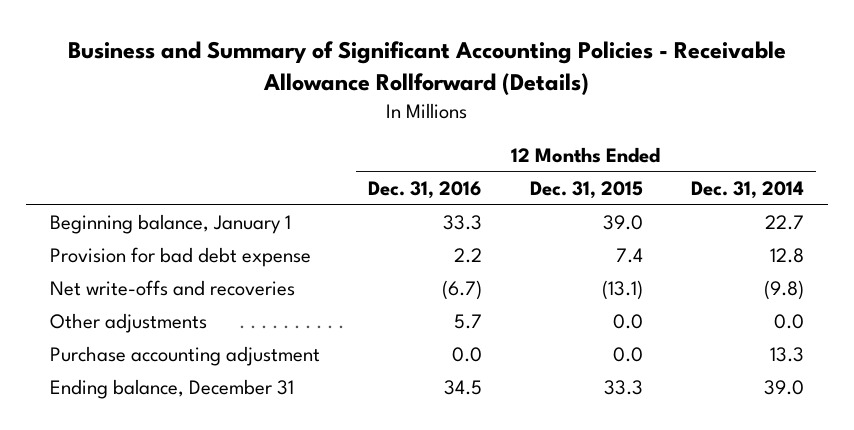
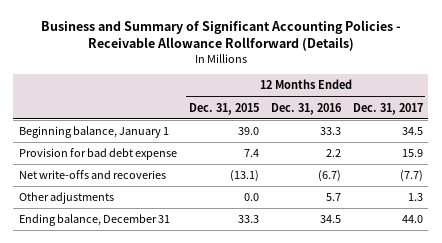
- | 12 Months Ended Dec. 31, 2016 | 12 Months Ended Dec. 31, 2015 | 12 Months Ended Dec. 31, 2014
+ | 12 Months Ended Dec. 31, 2015 | 12 Months Ended Dec. 31, 2016 | 12 Months Ended Dec. 31, 2017
- Purchase accounting adjustment | 0.0 | 0.0 | 13.3

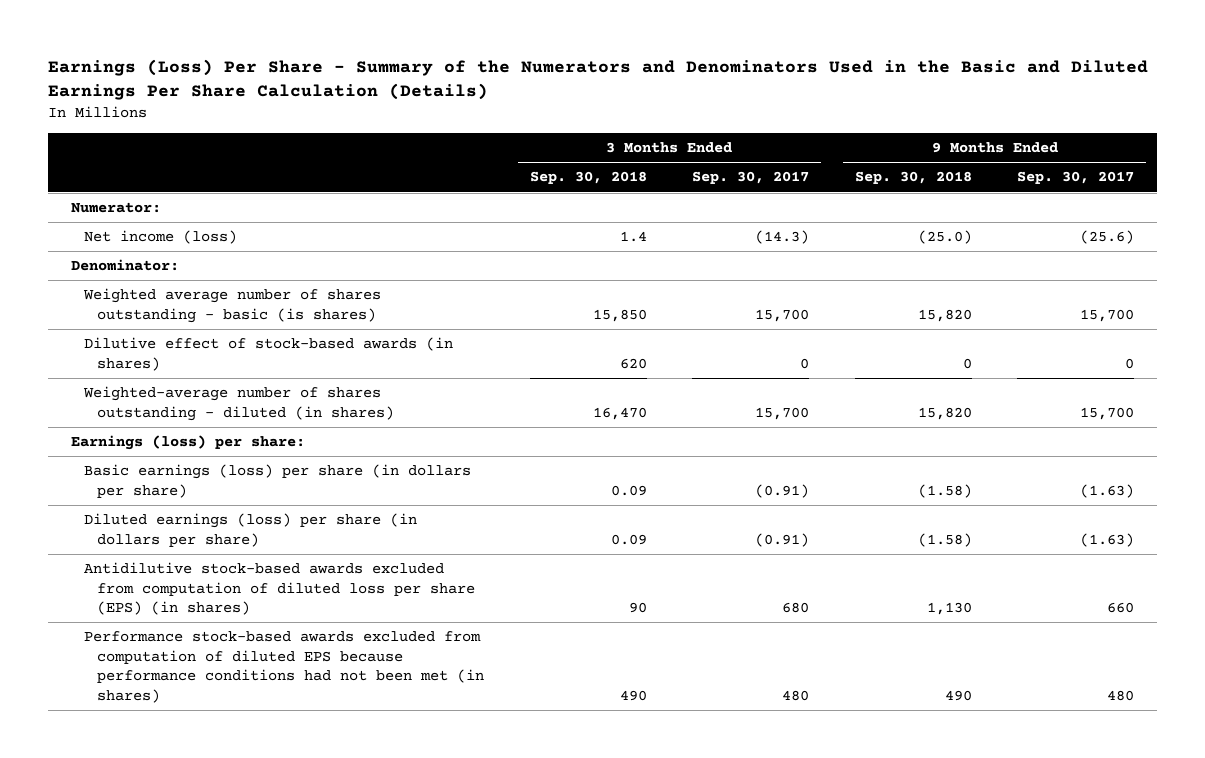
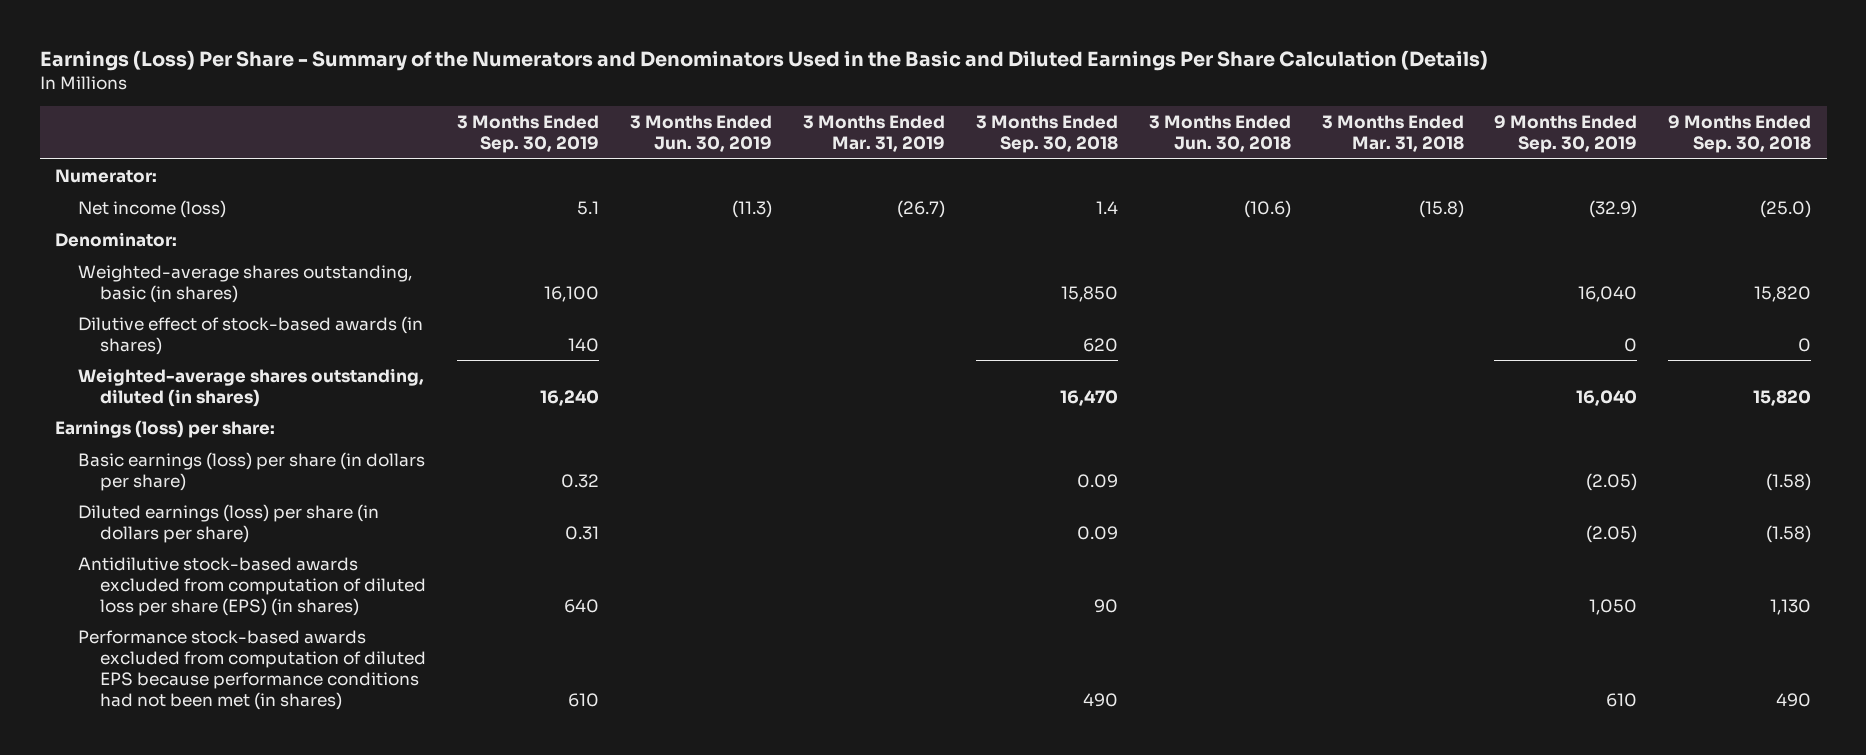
- | 3 Months Ended Sep. 30, 2018 | 3 Months Ended Sep. 30, 2017 | 9 Months Ended Sep. 30, 2018 | 9 Months Ended Sep. 30, 2017
+ | 3 Months Ended Sep. 30, 2019 | 3 Months Ended Jun. 30, 2019 | 3 Months Ended Mar. 31, 2019 | 3 Months Ended Sep. 30, 2018 | 3 Months Ended Jun. 30, 2018 | 3 Months Ended Mar. 31, 2018 | 9 Months Ended Sep. 30, 2019 | 9 Months Ended Sep. 30, 2018
- Weighted average number of shares outstanding - basic (is shares) | 15,850 | 15,700 | 15,820 | 15,700
+ Weighted-average shares outstanding, basic (in shares) | 16,100 | | | 15,850 | | | 16,040 | 15,820
- Weighted-average number of shares outstanding - diluted (in shares) | 16,470 | 15,700 | 15,820 | 15,700
+ Weighted-average shares outstanding, diluted (in shares) | 16,240 | | | 16,470 | | | 16,040 | 15,820

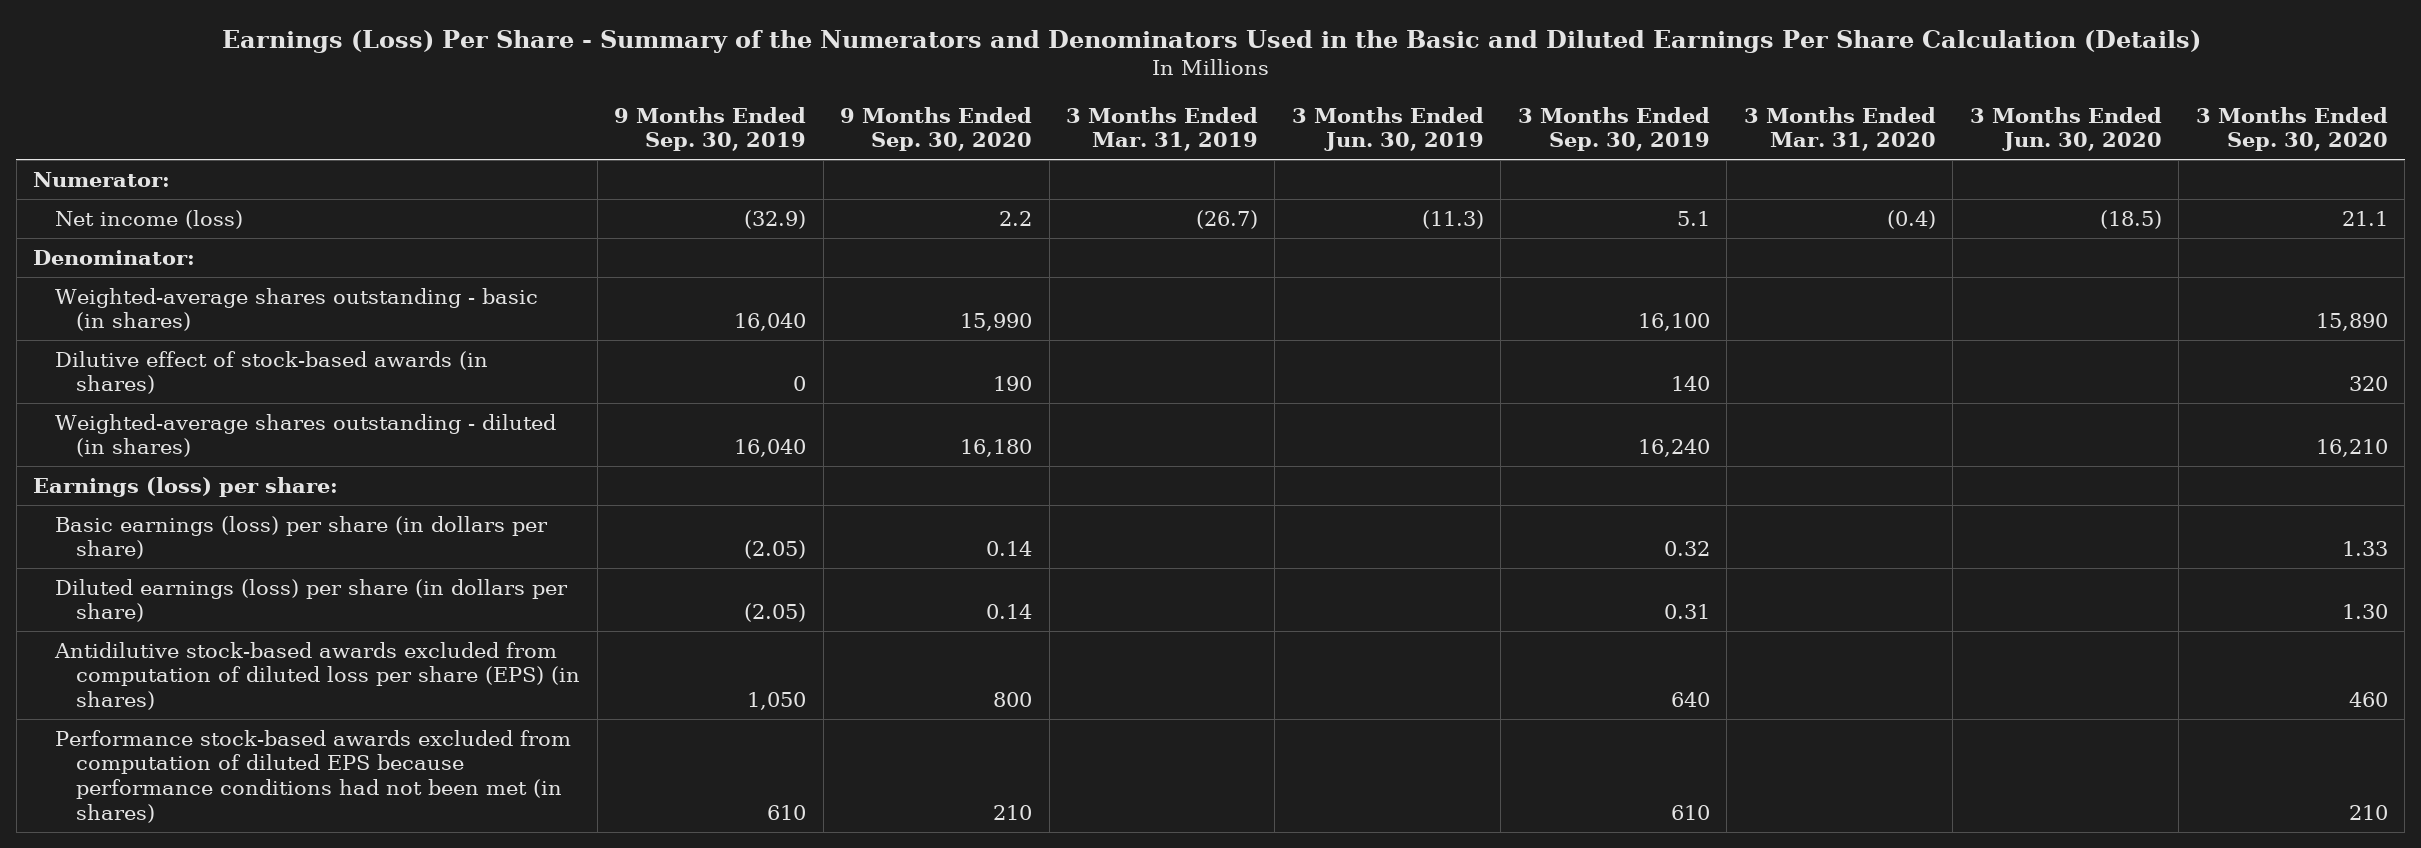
- | 3 Months Ended Sep. 30, 2019 | 3 Months Ended Jun. 30, 2019 | 3 Months Ended Mar. 31, 2019 | 3 Months Ended Sep. 30, 2018 | 3 Months Ended Jun. 30, 2018 | 3 Months Ended Mar. 31, 2018 | 9 Months Ended Sep. 30, 2019 | 9 Months Ended Sep. 30, 2018
+ | 9 Months Ended Sep. 30, 2019 | 9 Months Ended Sep. 30, 2020 | 3 Months Ended Mar. 31, 2019 | 3 Months Ended Jun. 30, 2019 | 3 Months Ended Sep. 30, 2019 | 3 Months Ended Mar. 31, 2020 | 3 Months Ended Jun. 30, 2020 | 3 Months Ended Sep. 30, 2020
- Weighted-average shares outstanding, basic (in shares) | 16,100 | | | 15,850 | | | 16,040 | 15,820
+ Weighted-average shares outstanding - basic (in shares) | 16,040 | 15,990 | | | 16,100 | | | 15,890
- Weighted-average shares outstanding, diluted (in shares) | 16,240 | | | 16,470 | | | 16,040 | 15,820
+ Weighted-average shares outstanding - diluted (in shares) | 16,040 | 16,180 | | | 16,240 | | | 16,210

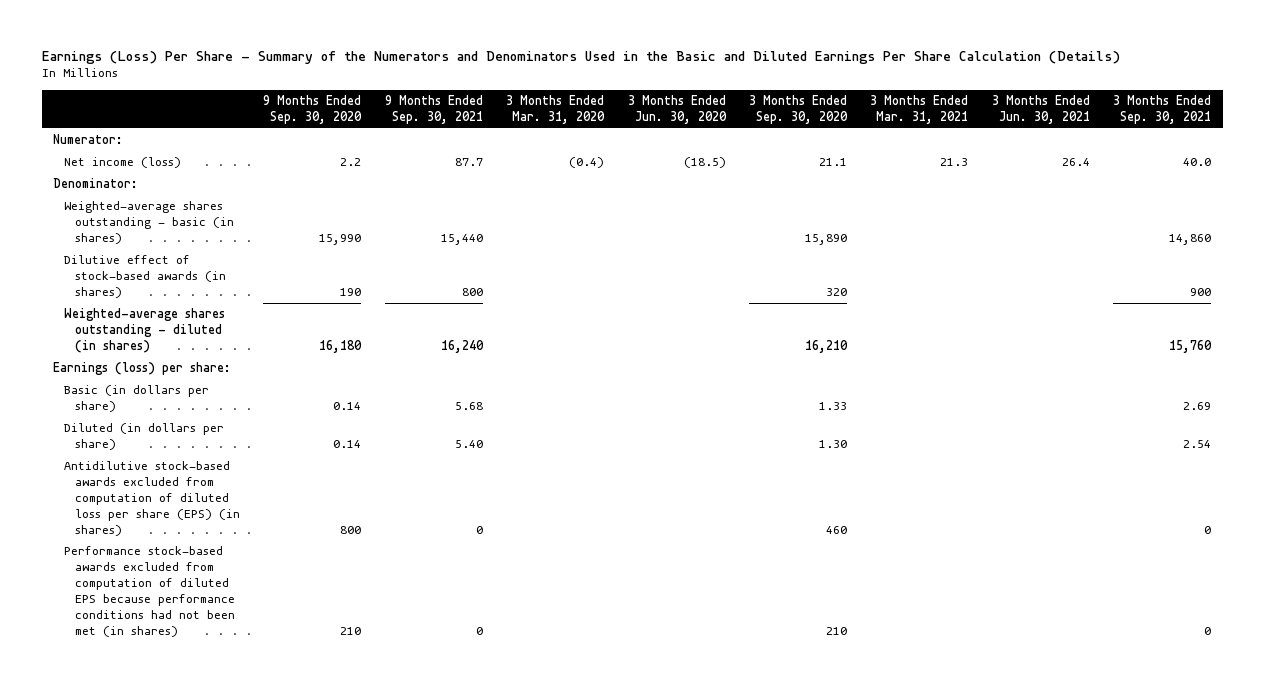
- | 9 Months Ended Sep. 30, 2019 | 9 Months Ended Sep. 30, 2020 | 3 Months Ended Mar. 31, 2019 | 3 Months Ended Jun. 30, 2019 | 3 Months Ended Sep. 30, 2019 | 3 Months Ended Mar. 31, 2020 | 3 Months Ended Jun. 30, 2020 | 3 Months Ended Sep. 30, 2020
+ | 9 Months Ended Sep. 30, 2020 | 9 Months Ended Sep. 30, 2021 | 3 Months Ended Mar. 31, 2020 | 3 Months Ended Jun. 30, 2020 | 3 Months Ended Sep. 30, 2020 | 3 Months Ended Mar. 31, 2021 | 3 Months Ended Jun. 30, 2021 | 3 Months Ended Sep. 30, 2021
- Basic earnings (loss) per share (in dollars per share) | (2.05) | 0.14 | | | 0.32 | | | 1.33
- Diluted earnings (loss) per share (in dollars per share) | (2.05) | 0.14 | | | 0.31 | | | 1.30
+ Basic (in dollars per share) | 0.14 | 5.68 | | | 1.33 | | | 2.69
+ Diluted (in dollars per share) | 0.14 | 5.40 | | | 1.30 | | | 2.54

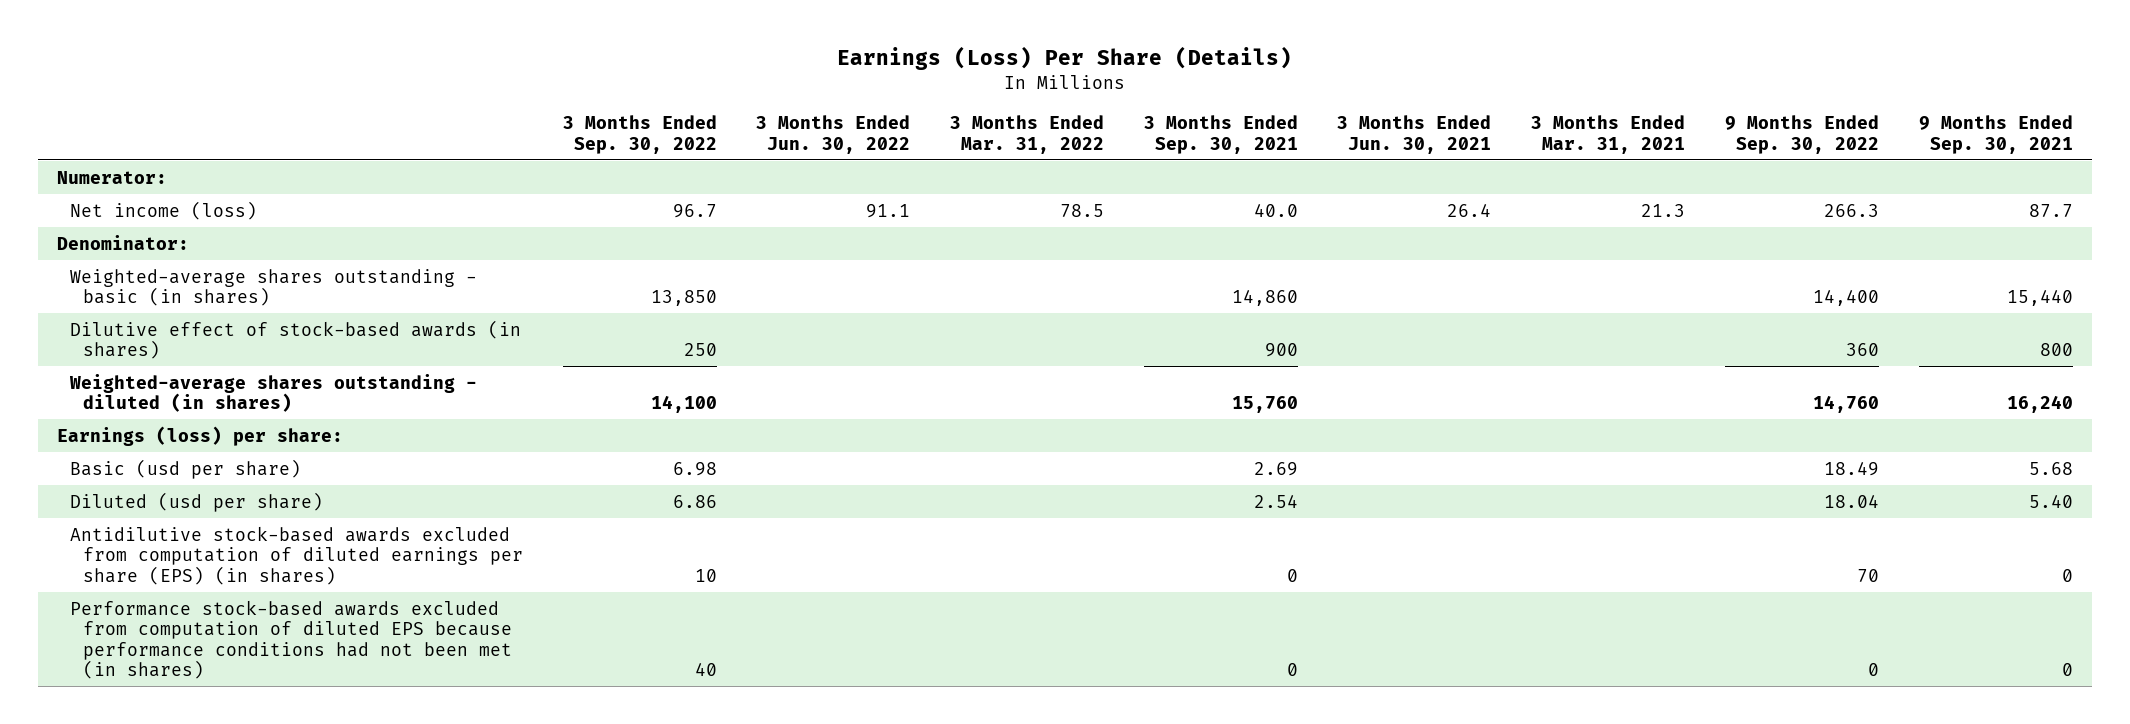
- Earnings (Loss) Per Share - Summary of the Numerators and Denominators Used in the Basic and Diluted Earnings Per Share Calculation (Details)
+ Earnings (Loss) Per Share (Details)
- | 9 Months Ended Sep. 30, 2020 | 9 Months Ended Sep. 30, 2021 | 3 Months Ended Mar. 31, 2020 | 3 Months Ended Jun. 30, 2020 | 3 Months Ended Sep. 30, 2020 | 3 Months Ended Mar. 31, 2021 | 3 Months Ended Jun. 30, 2021 | 3 Months Ended Sep. 30, 2021
+ | 3 Months Ended Sep. 30, 2022 | 3 Months Ended Jun. 30, 2022 | 3 Months Ended Mar. 31, 2022 | 3 Months Ended Sep. 30, 2021 | 3 Months Ended Jun. 30, 2021 | 3 Months Ended Mar. 31, 2021 | 9 Months Ended Sep. 30, 2022 | 9 Months Ended Sep. 30, 2021
- Basic (in dollars per share) | 0.14 | 5.68 | | | 1.33 | | | 2.69
- Diluted (in dollars per share) | 0.14 | 5.40 | | | 1.30 | | | 2.54
- Antidilutive stock-based awards excluded from computation of diluted loss per share (EPS) (in shares) | 800 | 0 | | | 460 | | | 0
+ Basic (usd per share) | 6.98 | | | 2.69 | | | 18.49 | 5.68
+ Diluted (usd per share) | 6.86 | | | 2.54 | | | 18.04 | 5.40
+ Antidilutive stock-based awards excluded from computation of diluted earnings per share (EPS) (in shares) | 10 | | | 0 | | | 70 | 0

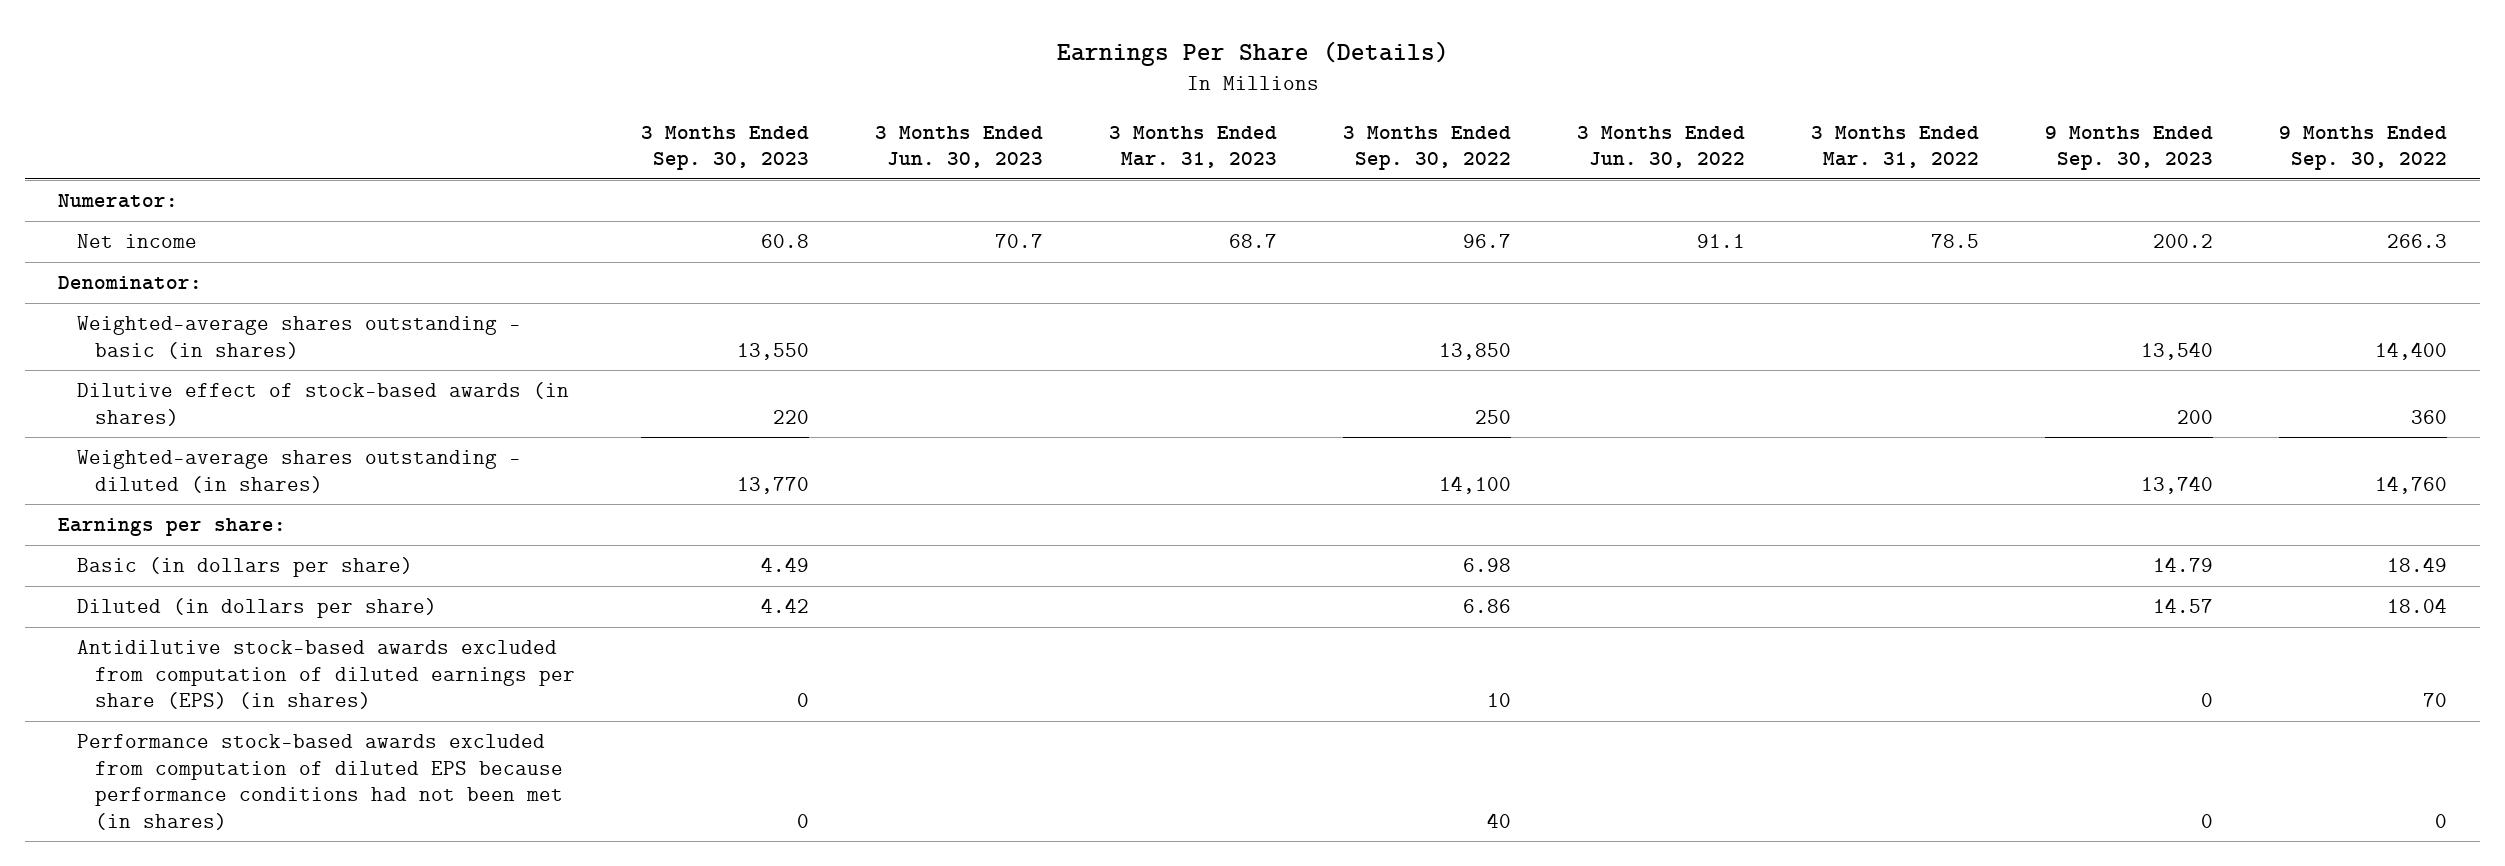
- Earnings (Loss) Per Share (Details)
+ Earnings Per Share (Details)
- | 3 Months Ended Sep. 30, 2022 | 3 Months Ended Jun. 30, 2022 | 3 Months Ended Mar. 31, 2022 | 3 Months Ended Sep. 30, 2021 | 3 Months Ended Jun. 30, 2021 | 3 Months Ended Mar. 31, 2021 | 9 Months Ended Sep. 30, 2022 | 9 Months Ended Sep. 30, 2021
+ | 3 Months Ended Sep. 30, 2023 | 3 Months Ended Jun. 30, 2023 | 3 Months Ended Mar. 31, 2023 | 3 Months Ended Sep. 30, 2022 | 3 Months Ended Jun. 30, 2022 | 3 Months Ended Mar. 31, 2022 | 9 Months Ended Sep. 30, 2023 | 9 Months Ended Sep. 30, 2022
- Net income (loss) | 96.7 | 91.1 | 78.5 | 40.0 | 26.4 | 21.3 | 266.3 | 87.7
+ Net income | 60.8 | 70.7 | 68.7 | 96.7 | 91.1 | 78.5 | 200.2 | 266.3
- Earnings (loss) per share:
- Basic (usd per share) | 6.98 | | | 2.69 | | | 18.49 | 5.68
- Diluted (usd per share) | 6.86 | | | 2.54 | | | 18.04 | 5.40
+ Earnings per share:
+ Basic (in dollars per share) | 4.49 | | | 6.98 | | | 14.79 | 18.49
+ Diluted (in dollars per share) | 4.42 | | | 6.86 | | | 14.57 | 18.04

